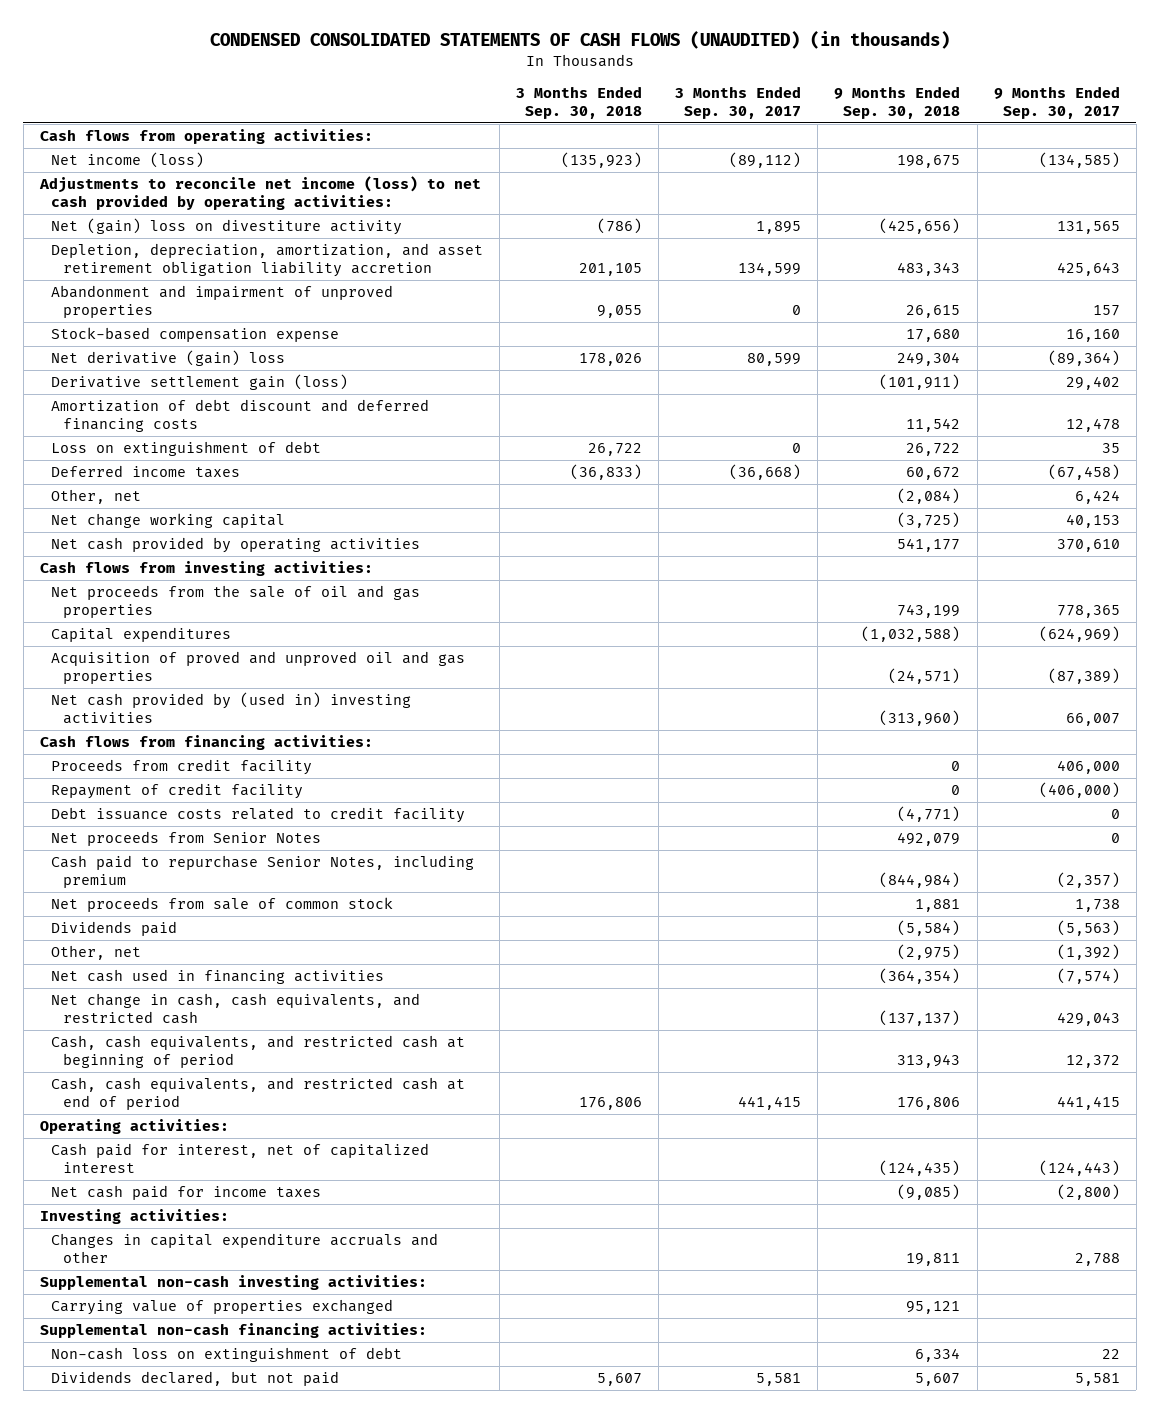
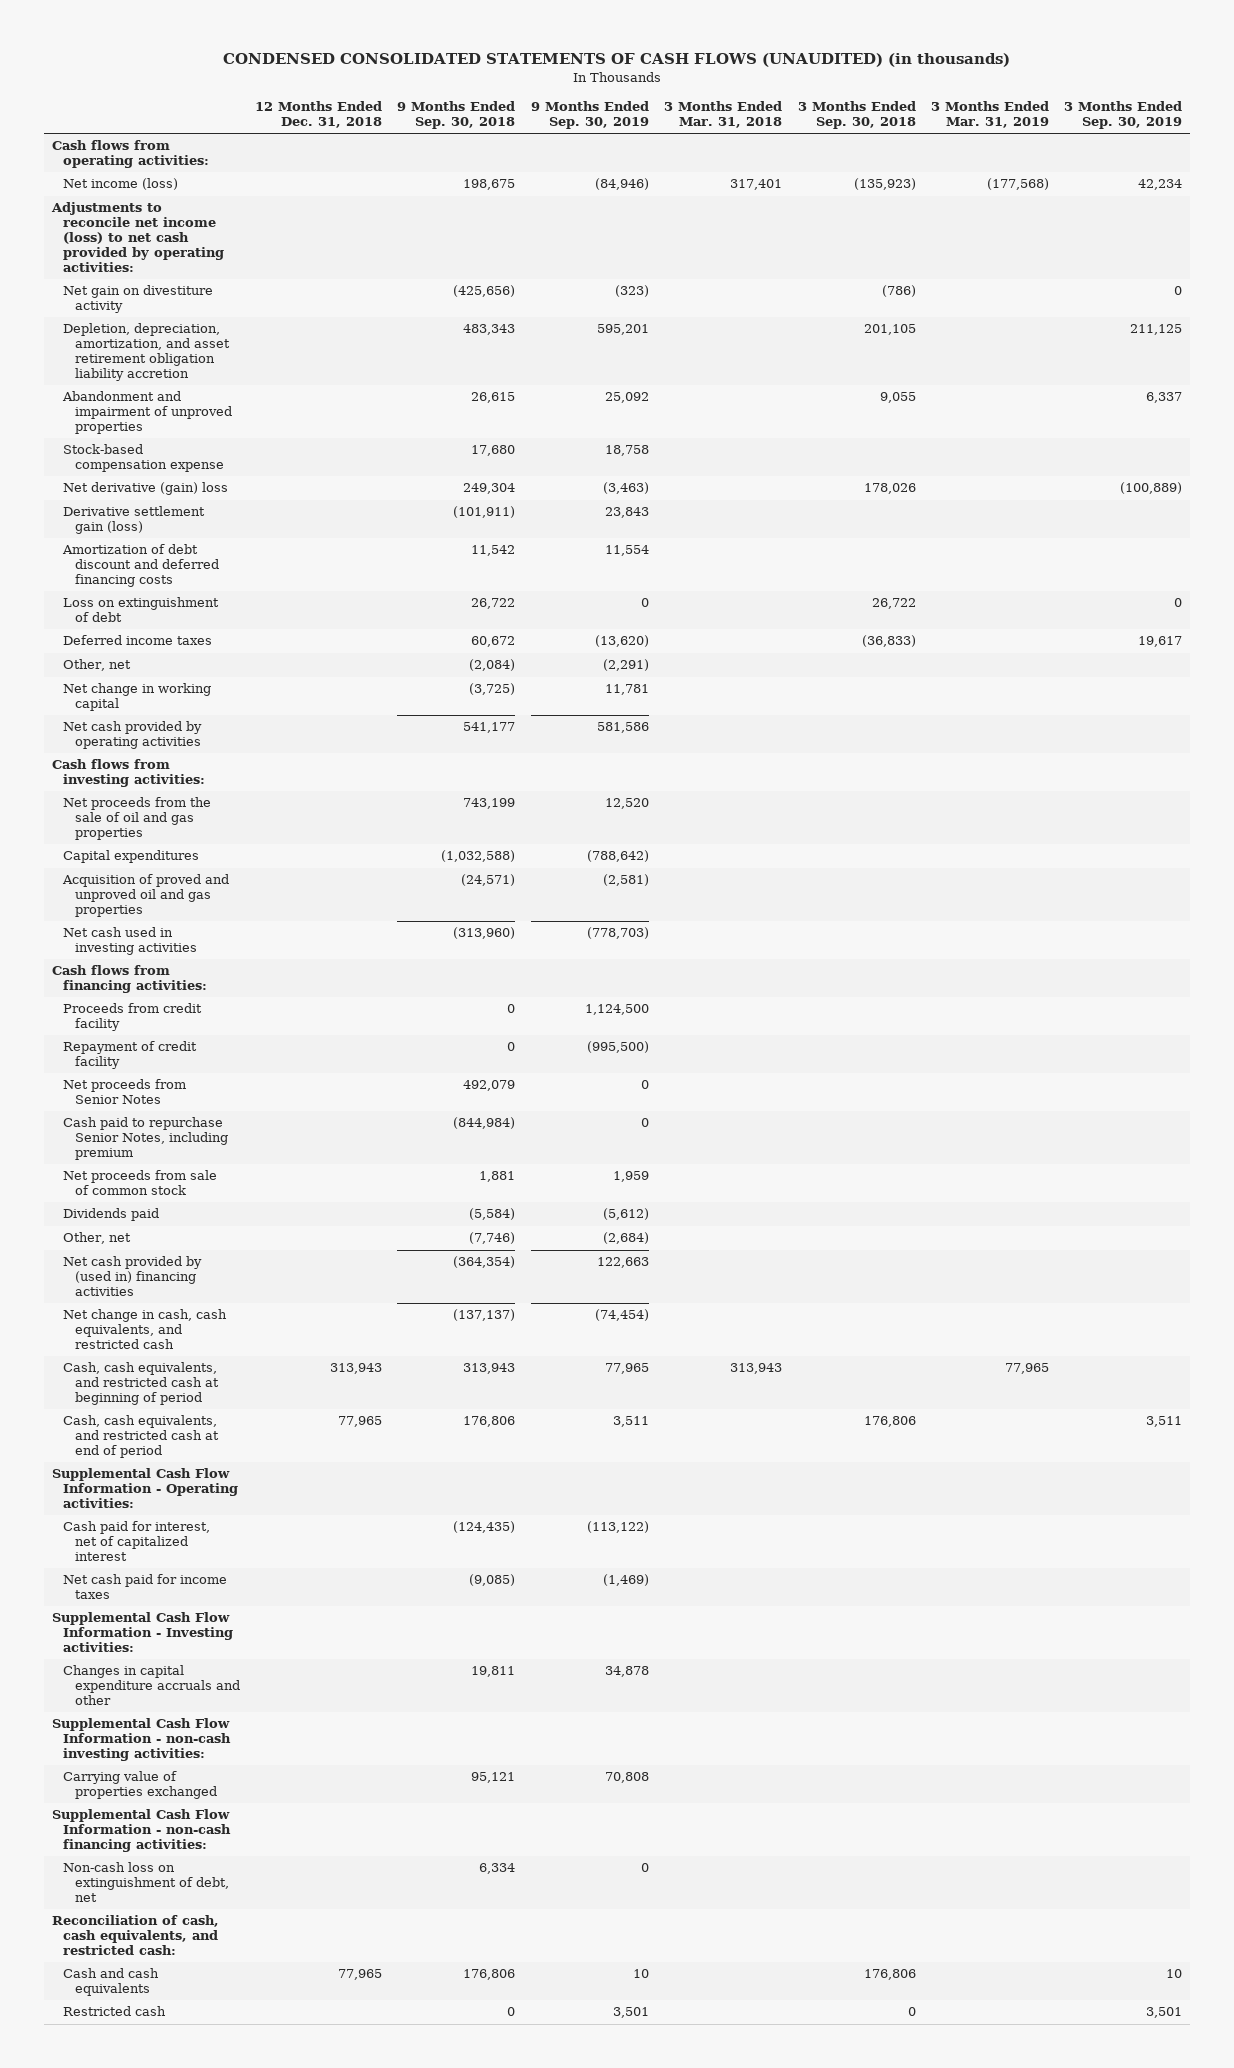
- | 3 Months Ended Sep. 30, 2018 | 3 Months Ended Sep. 30, 2017 | 9 Months Ended Sep. 30, 2018 | 9 Months Ended Sep. 30, 2017
+ | 12 Months Ended Dec. 31, 2018 | 9 Months Ended Sep. 30, 2018 | 9 Months Ended Sep. 30, 2019 | 3 Months Ended Mar. 31, 2018 | 3 Months Ended Sep. 30, 2018 | 3 Months Ended Mar. 31, 2019 | 3 Months Ended Sep. 30, 2019
- Net (gain) loss on divestiture activity | (786) | 1,895 | (425,656) | 131,565
+ Net gain on divestiture activity | | (425,656) | (323) | | (786) | | 0
- Net change working capital | | | (3,725) | 40,153
+ Net change in working capital | | (3,725) | 11,781 | | | |
- Net cash provided by (used in) investing activities | | | (313,960) | 66,007
+ Net cash used in investing activities | | (313,960) | (778,703) | | | |
- Debt issuance costs related to credit facility | | | (4,771) | 0
- Other, net | | | (2,975) | (1,392)
- Net cash used in financing activities | | | (364,354) | (7,574)
+ Other, net | | (7,746) | (2,684) | | | |
+ Net cash provided by (used in) financing activities | | (364,354) | 122,663 | | | |
- Operating activities:
+ Supplemental Cash Flow Information - Operating activities:
- Investing activities:
+ Supplemental Cash Flow Information - Investing activities:
- Supplemental non-cash investing activities:
+ Supplemental Cash Flow Information - non-cash investing activities:
- Supplemental non-cash financing activities:
- Non-cash loss on extinguishment of debt | | | 6,334 | 22
- Dividends declared, but not paid | 5,607 | 5,581 | 5,607 | 5,581
+ Supplemental Cash Flow Information - non-cash financing activities:
+ Non-cash loss on extinguishment of debt, net | | 6,334 | 0 | | | |
+ Reconciliation of cash, cash equivalents, and restricted cash:
+ Cash and cash equivalents | 77,965 | 176,806 | 10 | | 176,806 | | 10
+ Restricted cash | | 0 | 3,501 | | 0 | | 3,501

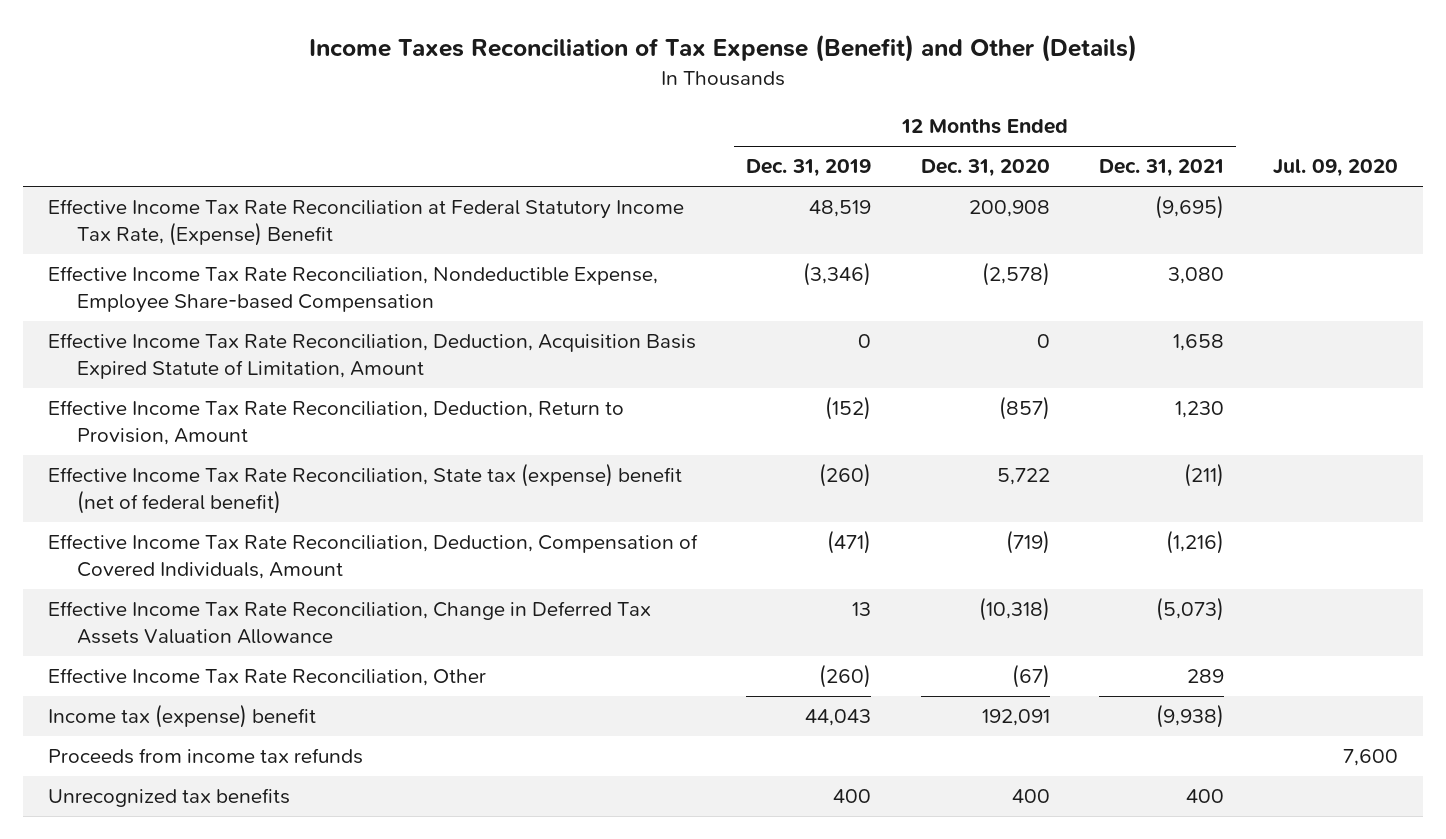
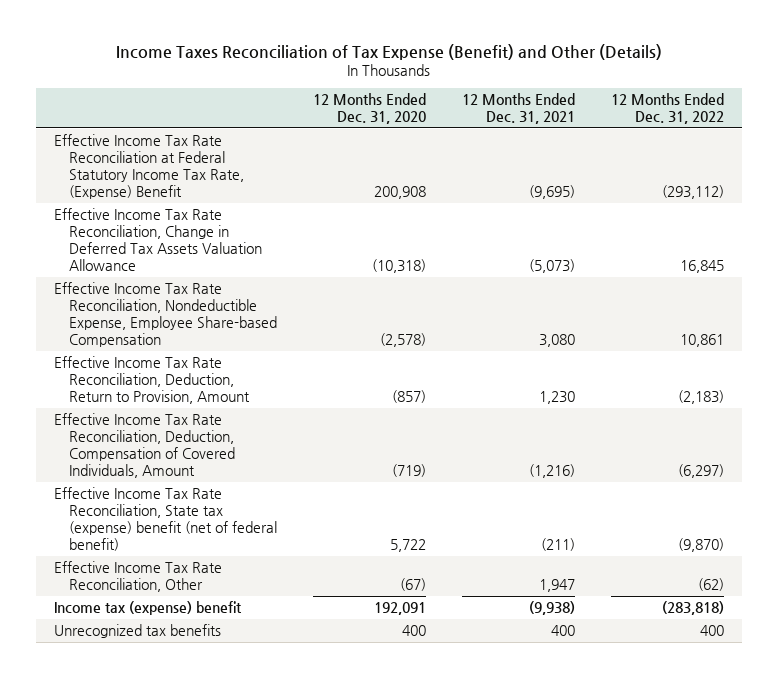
- | 12 Months Ended Dec. 31, 2019 | 12 Months Ended Dec. 31, 2020 | 12 Months Ended Dec. 31, 2021 | Jul. 09, 2020
+ | 12 Months Ended Dec. 31, 2020 | 12 Months Ended Dec. 31, 2021 | 12 Months Ended Dec. 31, 2022
moved up: Effective Income Tax Rate Reconciliation, Change in Deferred Tax Assets Valuation Allowance | (10,318) | (5,073) | 16,845
- Effective Income Tax Rate Reconciliation, Deduction, Acquisition Basis Expired Statute of Limitation, Amount | 0 | 0 | 1,658 |
- Effective Income Tax Rate Reconciliation, Other | (260) | (67) | 289 |
moved down: Effective Income Tax Rate Reconciliation, State tax (expense) benefit (net of federal benefit) | 5,722 | (211) | (9,870)
+ Effective Income Tax Rate Reconciliation, Other | (67) | 1,947 | (62)
- Proceeds from income tax refunds | | | | 7,600

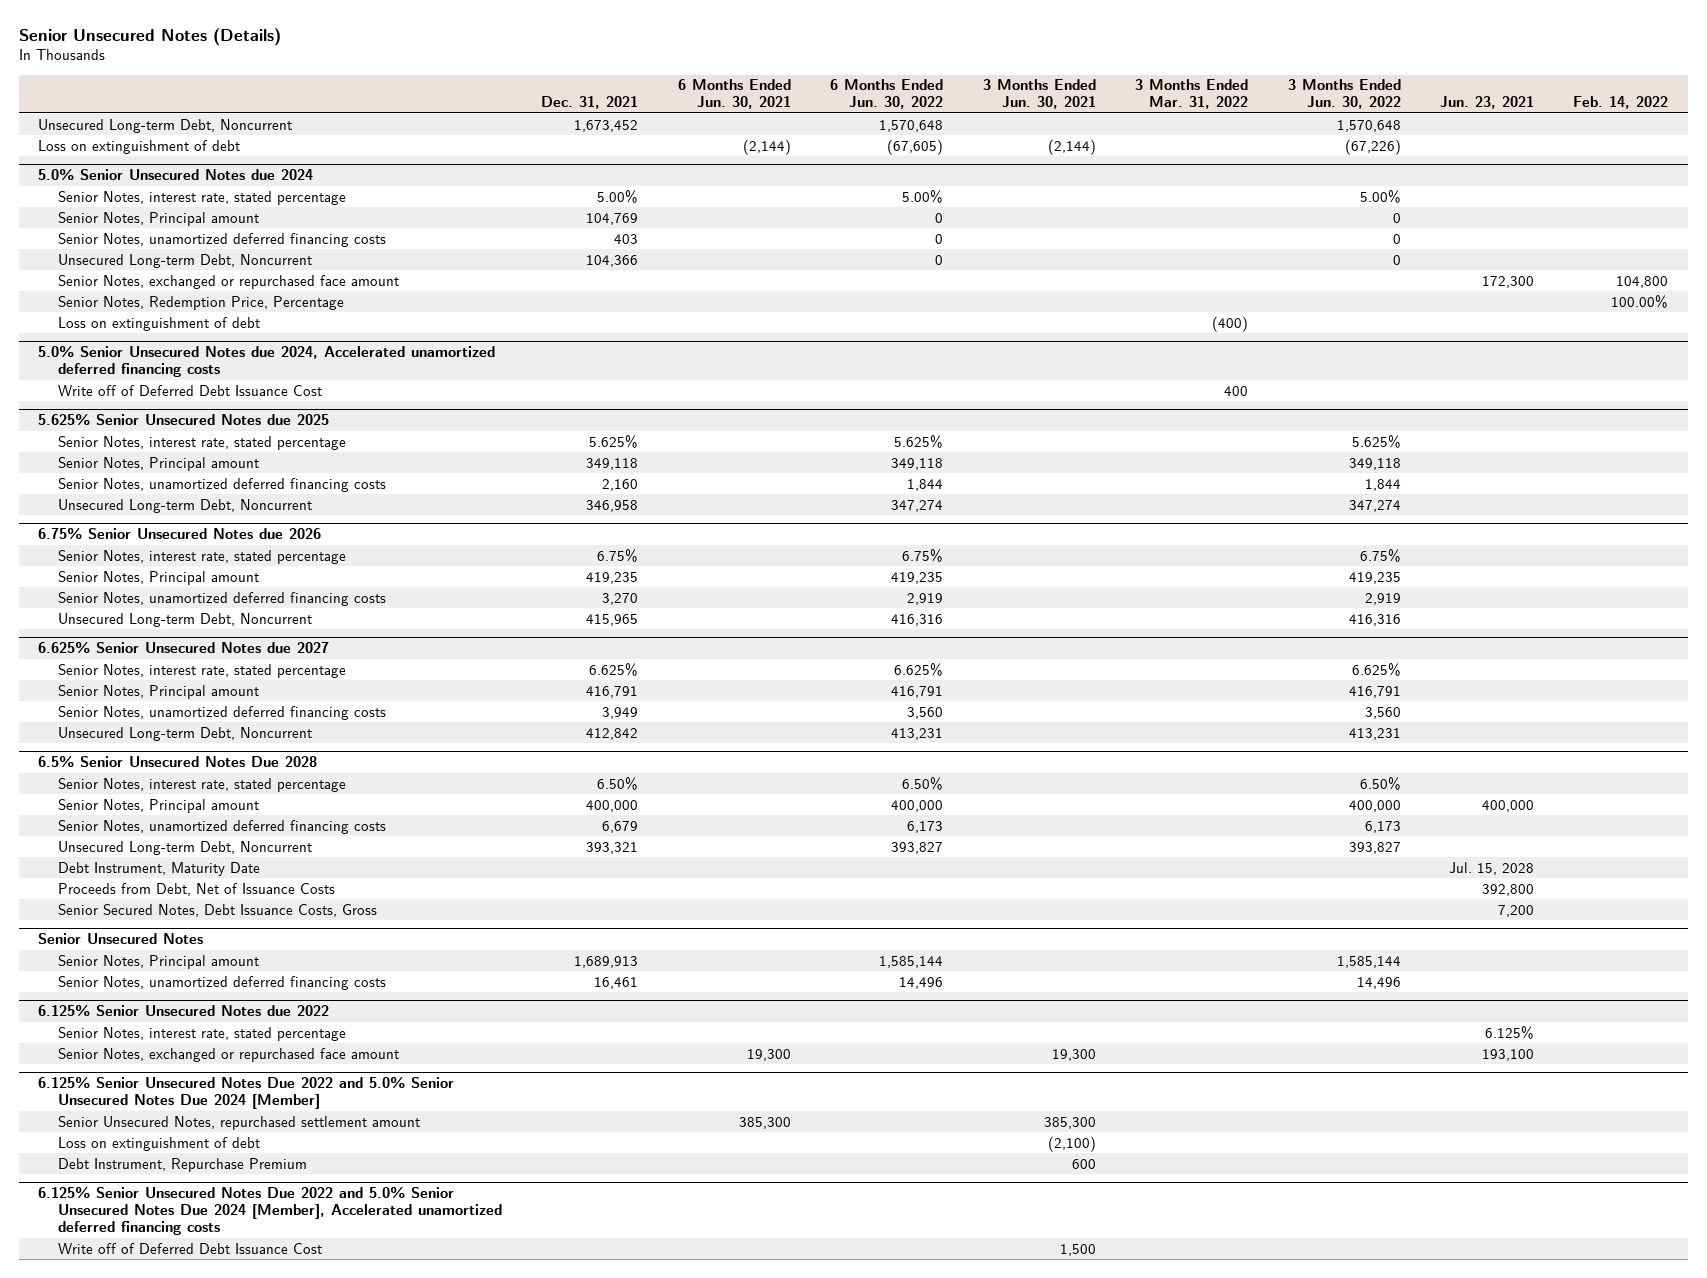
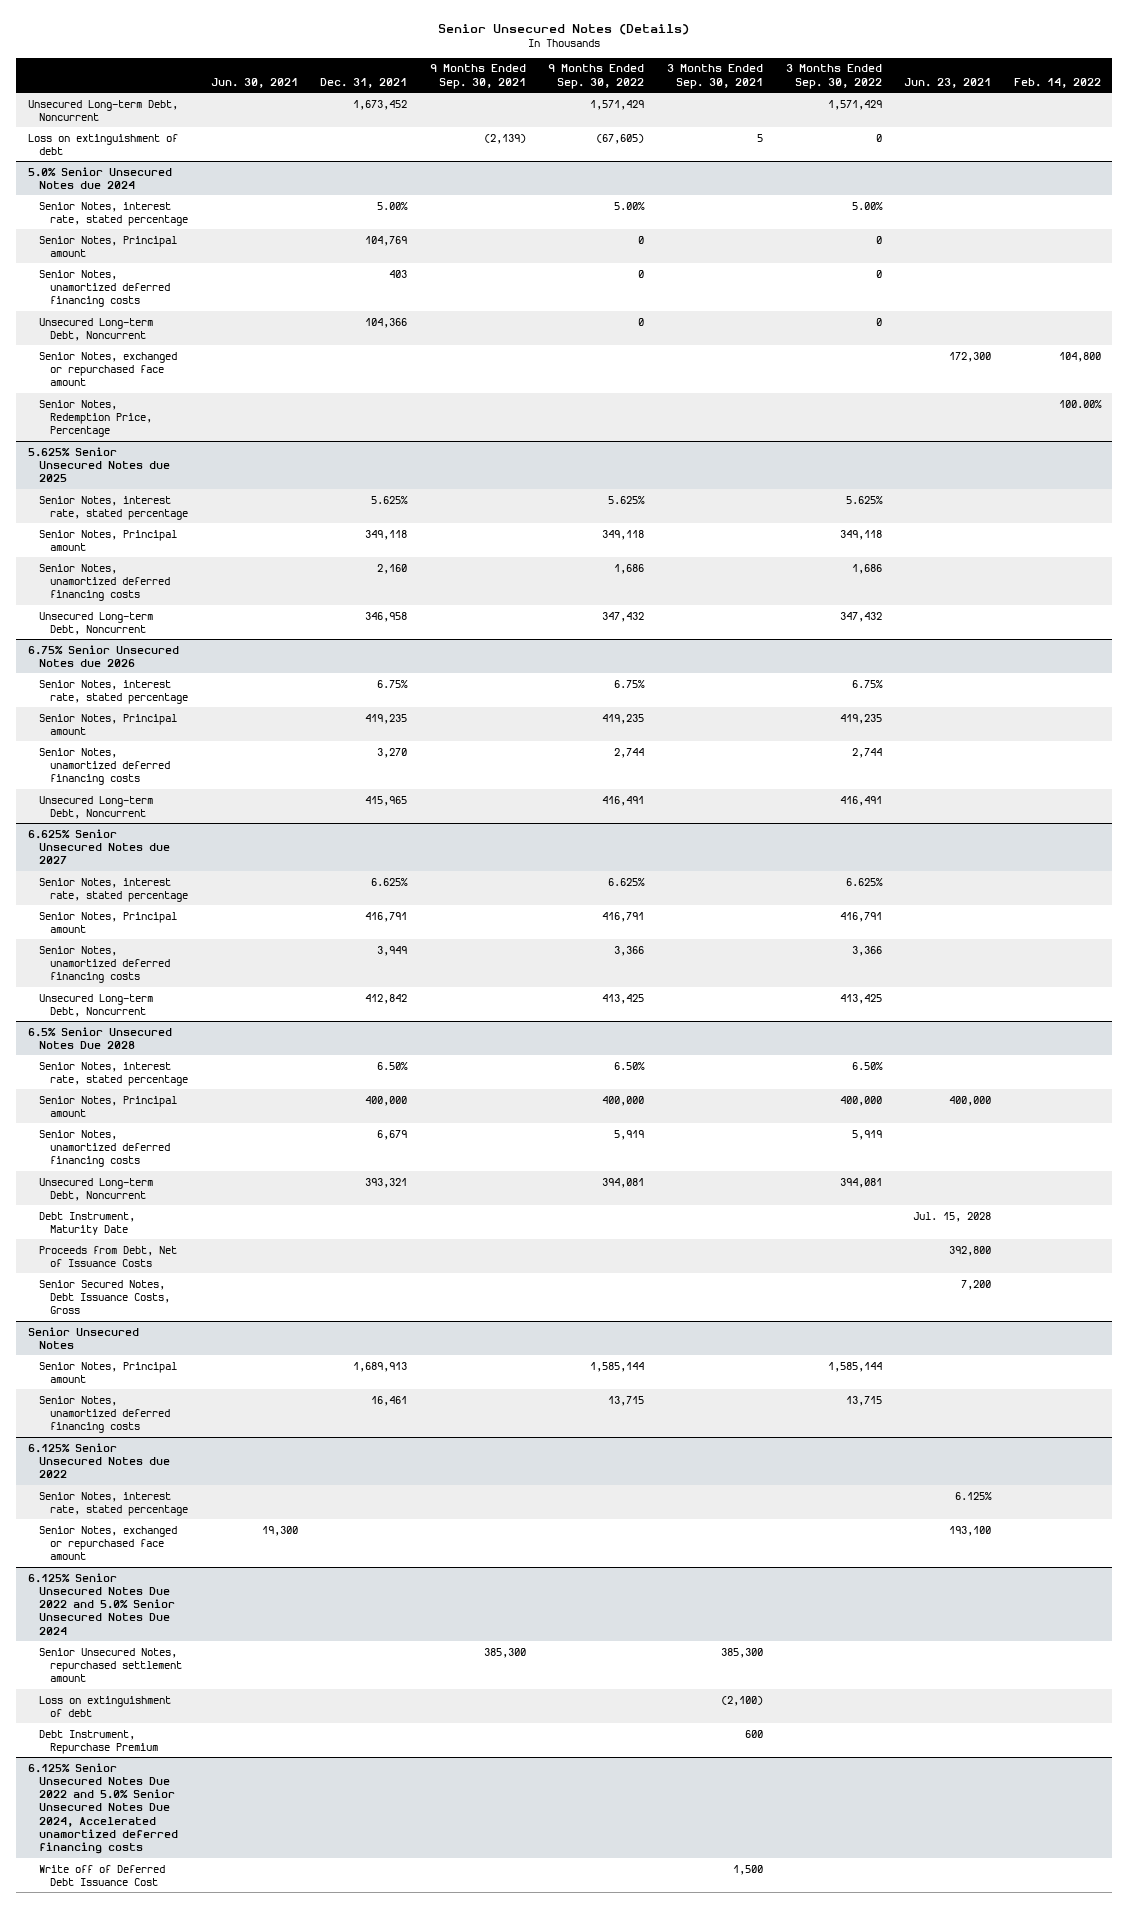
- | Dec. 31, 2021 | 6 Months Ended Jun. 30, 2021 | 6 Months Ended Jun. 30, 2022 | 3 Months Ended Jun. 30, 2021 | 3 Months Ended Mar. 31, 2022 | 3 Months Ended Jun. 30, 2022 | Jun. 23, 2021 | Feb. 14, 2022
+ | Jun. 30, 2021 | Dec. 31, 2021 | 9 Months Ended Sep. 30, 2021 | 9 Months Ended Sep. 30, 2022 | 3 Months Ended Sep. 30, 2021 | 3 Months Ended Sep. 30, 2022 | Jun. 23, 2021 | Feb. 14, 2022
@ 5.0% Senior Unsecured Notes due 2024
- Loss on extinguishment of debt | | | | | (400) | | |
- 5.0% Senior Unsecured Notes due 2024, Accelerated unamortized deferred financing costs
- Write off of Deferred Debt Issuance Cost | | | | | 400 | | |
- 6.125% Senior Unsecured Notes Due 2022 and 5.0% Senior Unsecured Notes Due 2024 [Member]
+ 6.125% Senior Unsecured Notes Due 2022 and 5.0% Senior Unsecured Notes Due 2024
- 6.125% Senior Unsecured Notes Due 2022 and 5.0% Senior Unsecured Notes Due 2024 [Member], Accelerated unamortized deferred financing costs
+ 6.125% Senior Unsecured Notes Due 2022 and 5.0% Senior Unsecured Notes Due 2024, Accelerated unamortized deferred financing costs

